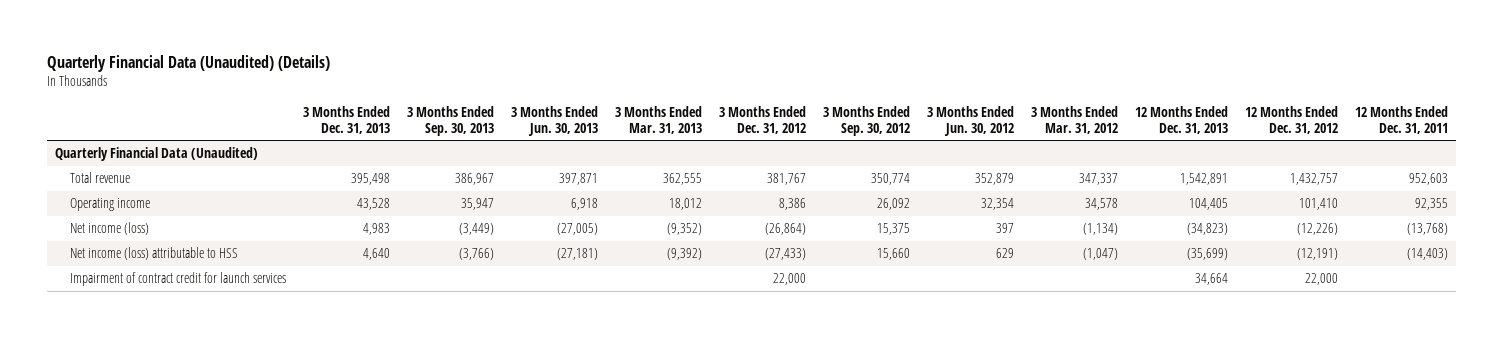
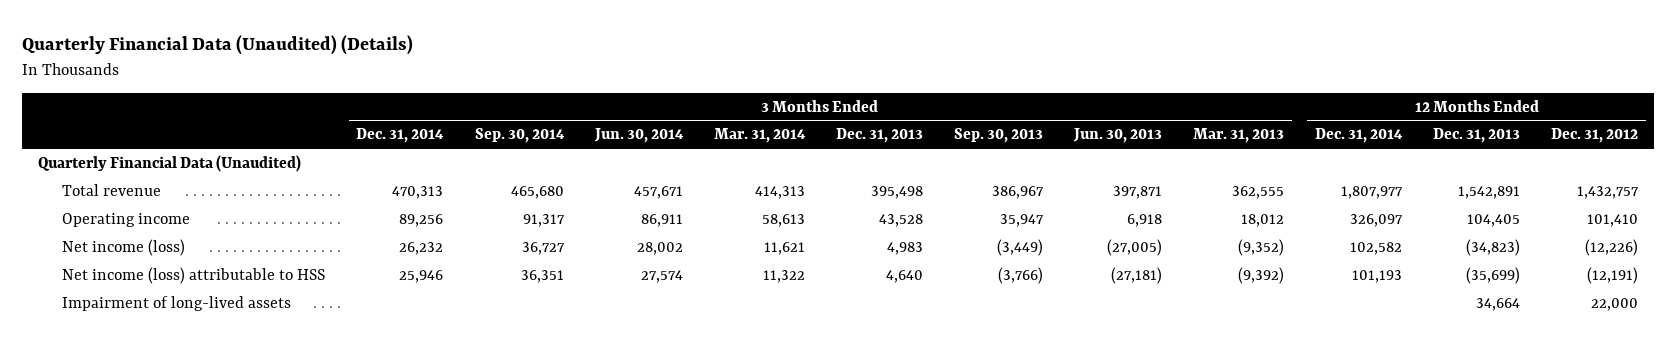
- | 3 Months Ended Dec. 31, 2013 | 3 Months Ended Sep. 30, 2013 | 3 Months Ended Jun. 30, 2013 | 3 Months Ended Mar. 31, 2013 | 3 Months Ended Dec. 31, 2012 | 3 Months Ended Sep. 30, 2012 | 3 Months Ended Jun. 30, 2012 | 3 Months Ended Mar. 31, 2012 | 12 Months Ended Dec. 31, 2013 | 12 Months Ended Dec. 31, 2012 | 12 Months Ended Dec. 31, 2011
+ | 3 Months Ended Dec. 31, 2014 | 3 Months Ended Sep. 30, 2014 | 3 Months Ended Jun. 30, 2014 | 3 Months Ended Mar. 31, 2014 | 3 Months Ended Dec. 31, 2013 | 3 Months Ended Sep. 30, 2013 | 3 Months Ended Jun. 30, 2013 | 3 Months Ended Mar. 31, 2013 | 12 Months Ended Dec. 31, 2014 | 12 Months Ended Dec. 31, 2013 | 12 Months Ended Dec. 31, 2012
- Impairment of contract credit for launch services | | | | | 22,000 | | | | 34,664 | 22,000 |
+ Impairment of long-lived assets | | | | | | | | | | 34,664 | 22,000

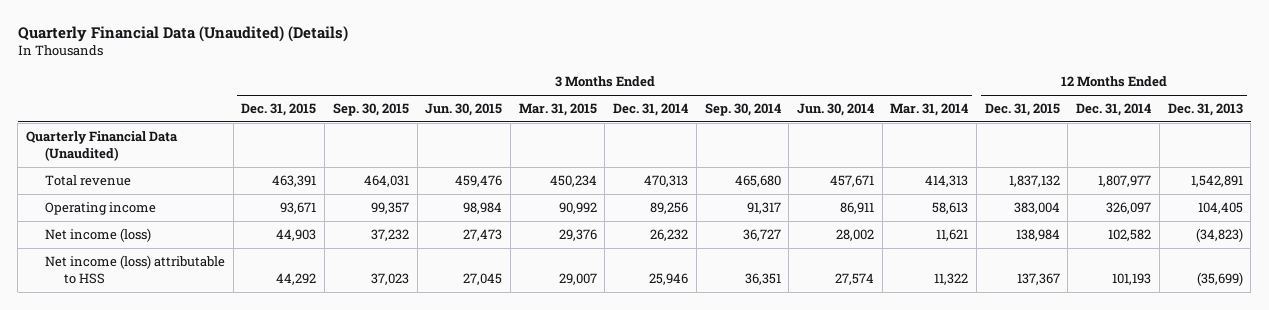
- | 3 Months Ended Dec. 31, 2014 | 3 Months Ended Sep. 30, 2014 | 3 Months Ended Jun. 30, 2014 | 3 Months Ended Mar. 31, 2014 | 3 Months Ended Dec. 31, 2013 | 3 Months Ended Sep. 30, 2013 | 3 Months Ended Jun. 30, 2013 | 3 Months Ended Mar. 31, 2013 | 12 Months Ended Dec. 31, 2014 | 12 Months Ended Dec. 31, 2013 | 12 Months Ended Dec. 31, 2012
+ | 3 Months Ended Dec. 31, 2015 | 3 Months Ended Sep. 30, 2015 | 3 Months Ended Jun. 30, 2015 | 3 Months Ended Mar. 31, 2015 | 3 Months Ended Dec. 31, 2014 | 3 Months Ended Sep. 30, 2014 | 3 Months Ended Jun. 30, 2014 | 3 Months Ended Mar. 31, 2014 | 12 Months Ended Dec. 31, 2015 | 12 Months Ended Dec. 31, 2014 | 12 Months Ended Dec. 31, 2013
- Impairment of long-lived assets | | | | | | | | | | 34,664 | 22,000

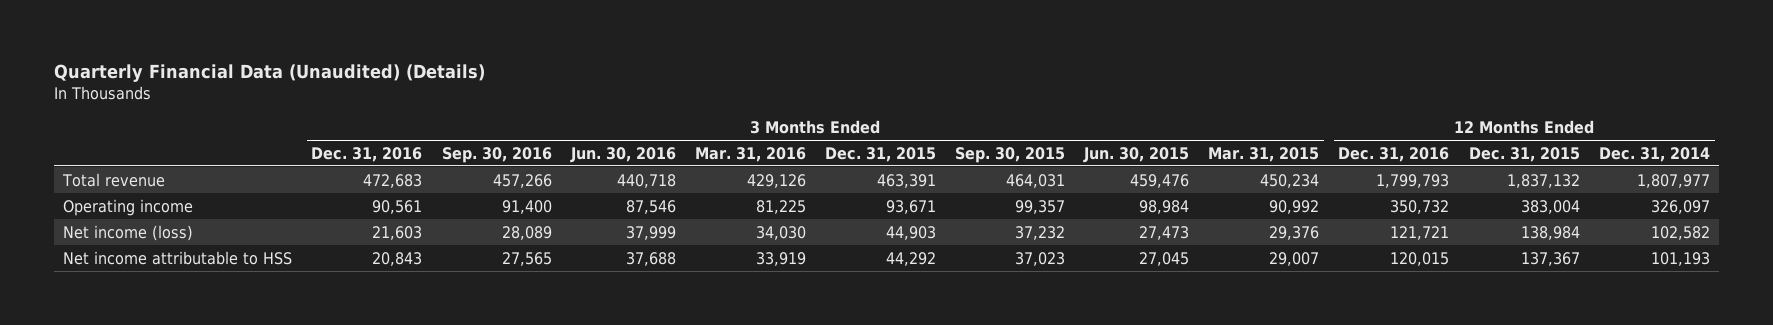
- | 3 Months Ended Dec. 31, 2015 | 3 Months Ended Sep. 30, 2015 | 3 Months Ended Jun. 30, 2015 | 3 Months Ended Mar. 31, 2015 | 3 Months Ended Dec. 31, 2014 | 3 Months Ended Sep. 30, 2014 | 3 Months Ended Jun. 30, 2014 | 3 Months Ended Mar. 31, 2014 | 12 Months Ended Dec. 31, 2015 | 12 Months Ended Dec. 31, 2014 | 12 Months Ended Dec. 31, 2013
+ | 3 Months Ended Dec. 31, 2016 | 3 Months Ended Sep. 30, 2016 | 3 Months Ended Jun. 30, 2016 | 3 Months Ended Mar. 31, 2016 | 3 Months Ended Dec. 31, 2015 | 3 Months Ended Sep. 30, 2015 | 3 Months Ended Jun. 30, 2015 | 3 Months Ended Mar. 31, 2015 | 12 Months Ended Dec. 31, 2016 | 12 Months Ended Dec. 31, 2015 | 12 Months Ended Dec. 31, 2014
- Quarterly Financial Data (Unaudited)
- Net income (loss) attributable to HSS | 44,292 | 37,023 | 27,045 | 29,007 | 25,946 | 36,351 | 27,574 | 11,322 | 137,367 | 101,193 | (35,699)
+ Net income attributable to HSS | 20,843 | 27,565 | 37,688 | 33,919 | 44,292 | 37,023 | 27,045 | 29,007 | 120,015 | 137,367 | 101,193

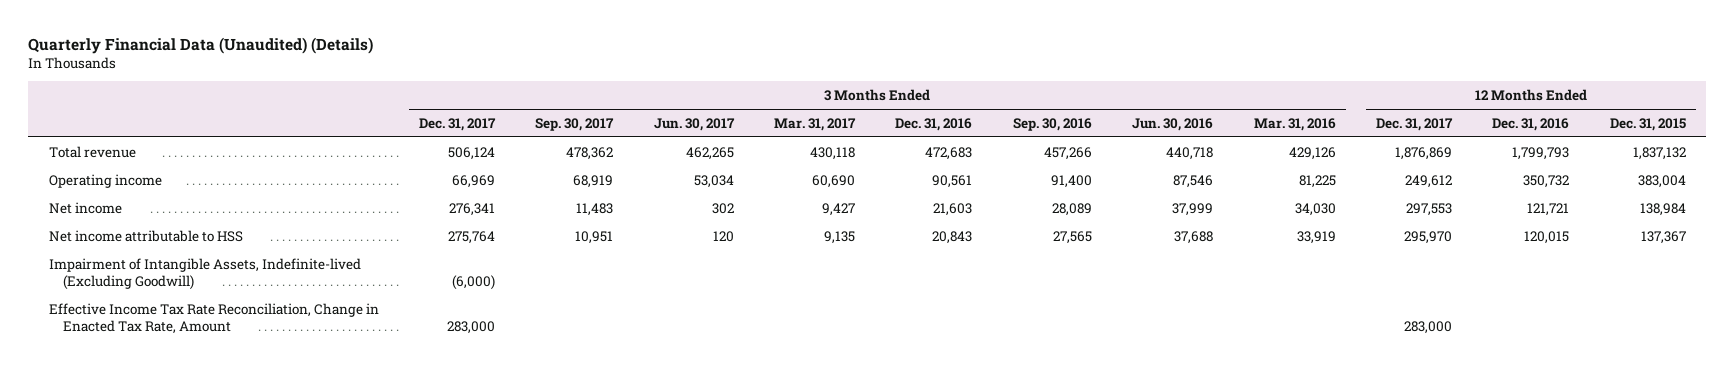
- | 3 Months Ended Dec. 31, 2016 | 3 Months Ended Sep. 30, 2016 | 3 Months Ended Jun. 30, 2016 | 3 Months Ended Mar. 31, 2016 | 3 Months Ended Dec. 31, 2015 | 3 Months Ended Sep. 30, 2015 | 3 Months Ended Jun. 30, 2015 | 3 Months Ended Mar. 31, 2015 | 12 Months Ended Dec. 31, 2016 | 12 Months Ended Dec. 31, 2015 | 12 Months Ended Dec. 31, 2014
+ | 3 Months Ended Dec. 31, 2017 | 3 Months Ended Sep. 30, 2017 | 3 Months Ended Jun. 30, 2017 | 3 Months Ended Mar. 31, 2017 | 3 Months Ended Dec. 31, 2016 | 3 Months Ended Sep. 30, 2016 | 3 Months Ended Jun. 30, 2016 | 3 Months Ended Mar. 31, 2016 | 12 Months Ended Dec. 31, 2017 | 12 Months Ended Dec. 31, 2016 | 12 Months Ended Dec. 31, 2015
- Net income (loss) | 21,603 | 28,089 | 37,999 | 34,030 | 44,903 | 37,232 | 27,473 | 29,376 | 121,721 | 138,984 | 102,582
+ Net income | 276,341 | 11,483 | 302 | 9,427 | 21,603 | 28,089 | 37,999 | 34,030 | 297,553 | 121,721 | 138,984
+ Impairment of Intangible Assets, Indefinite-lived (Excluding Goodwill) | (6,000) | | | | | | | | | |
+ Effective Income Tax Rate Reconciliation, Change in Enacted Tax Rate, Amount | 283,000 | | | | | | | | 283,000 | |

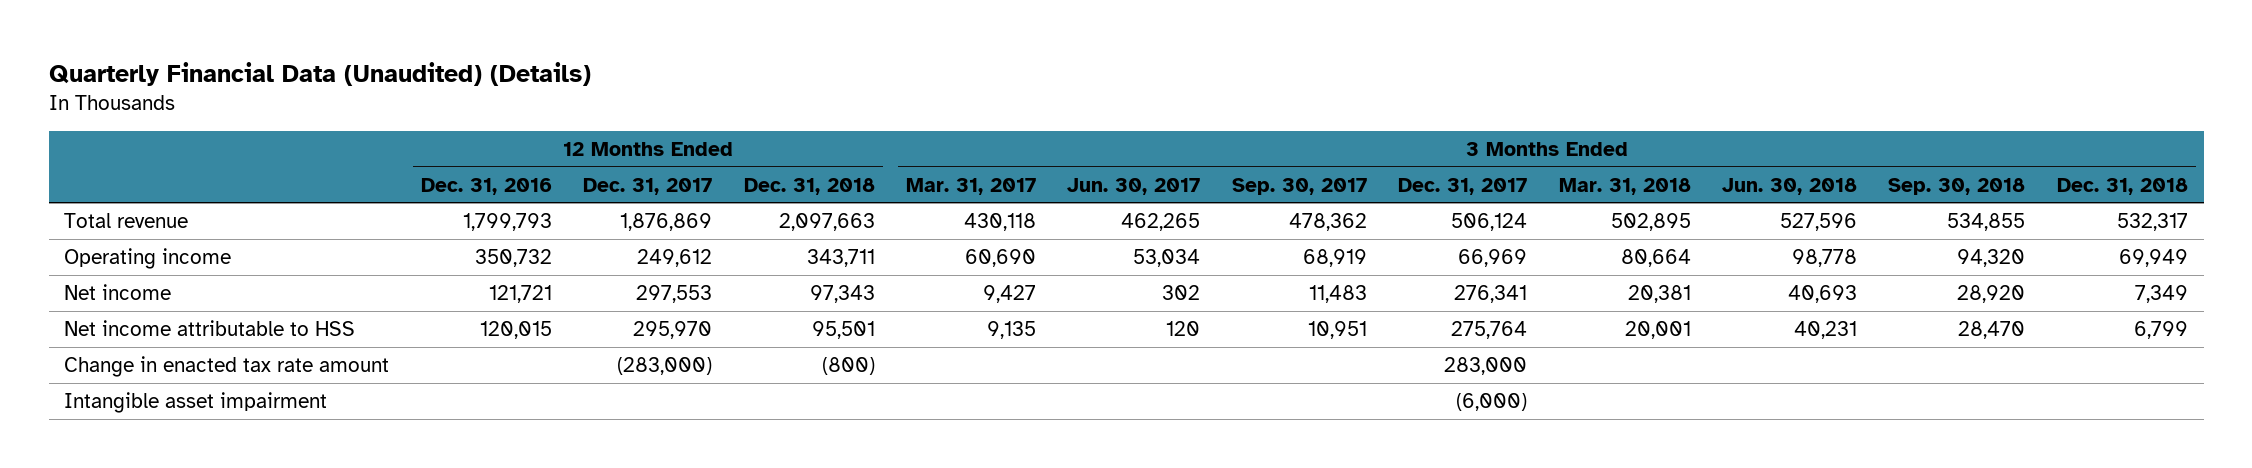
- | 3 Months Ended Dec. 31, 2017 | 3 Months Ended Sep. 30, 2017 | 3 Months Ended Jun. 30, 2017 | 3 Months Ended Mar. 31, 2017 | 3 Months Ended Dec. 31, 2016 | 3 Months Ended Sep. 30, 2016 | 3 Months Ended Jun. 30, 2016 | 3 Months Ended Mar. 31, 2016 | 12 Months Ended Dec. 31, 2017 | 12 Months Ended Dec. 31, 2016 | 12 Months Ended Dec. 31, 2015
+ | 12 Months Ended Dec. 31, 2016 | 12 Months Ended Dec. 31, 2017 | 12 Months Ended Dec. 31, 2018 | 3 Months Ended Mar. 31, 2017 | 3 Months Ended Jun. 30, 2017 | 3 Months Ended Sep. 30, 2017 | 3 Months Ended Dec. 31, 2017 | 3 Months Ended Mar. 31, 2018 | 3 Months Ended Jun. 30, 2018 | 3 Months Ended Sep. 30, 2018 | 3 Months Ended Dec. 31, 2018
- Impairment of Intangible Assets, Indefinite-lived (Excluding Goodwill) | (6,000) | | | | | | | | | |
- Effective Income Tax Rate Reconciliation, Change in Enacted Tax Rate, Amount | 283,000 | | | | | | | | 283,000 | |
+ Change in enacted tax rate amount | | (283,000) | (800) | | | | 283,000 | | | |
+ Intangible asset impairment | | | | | | | (6,000) | | | |

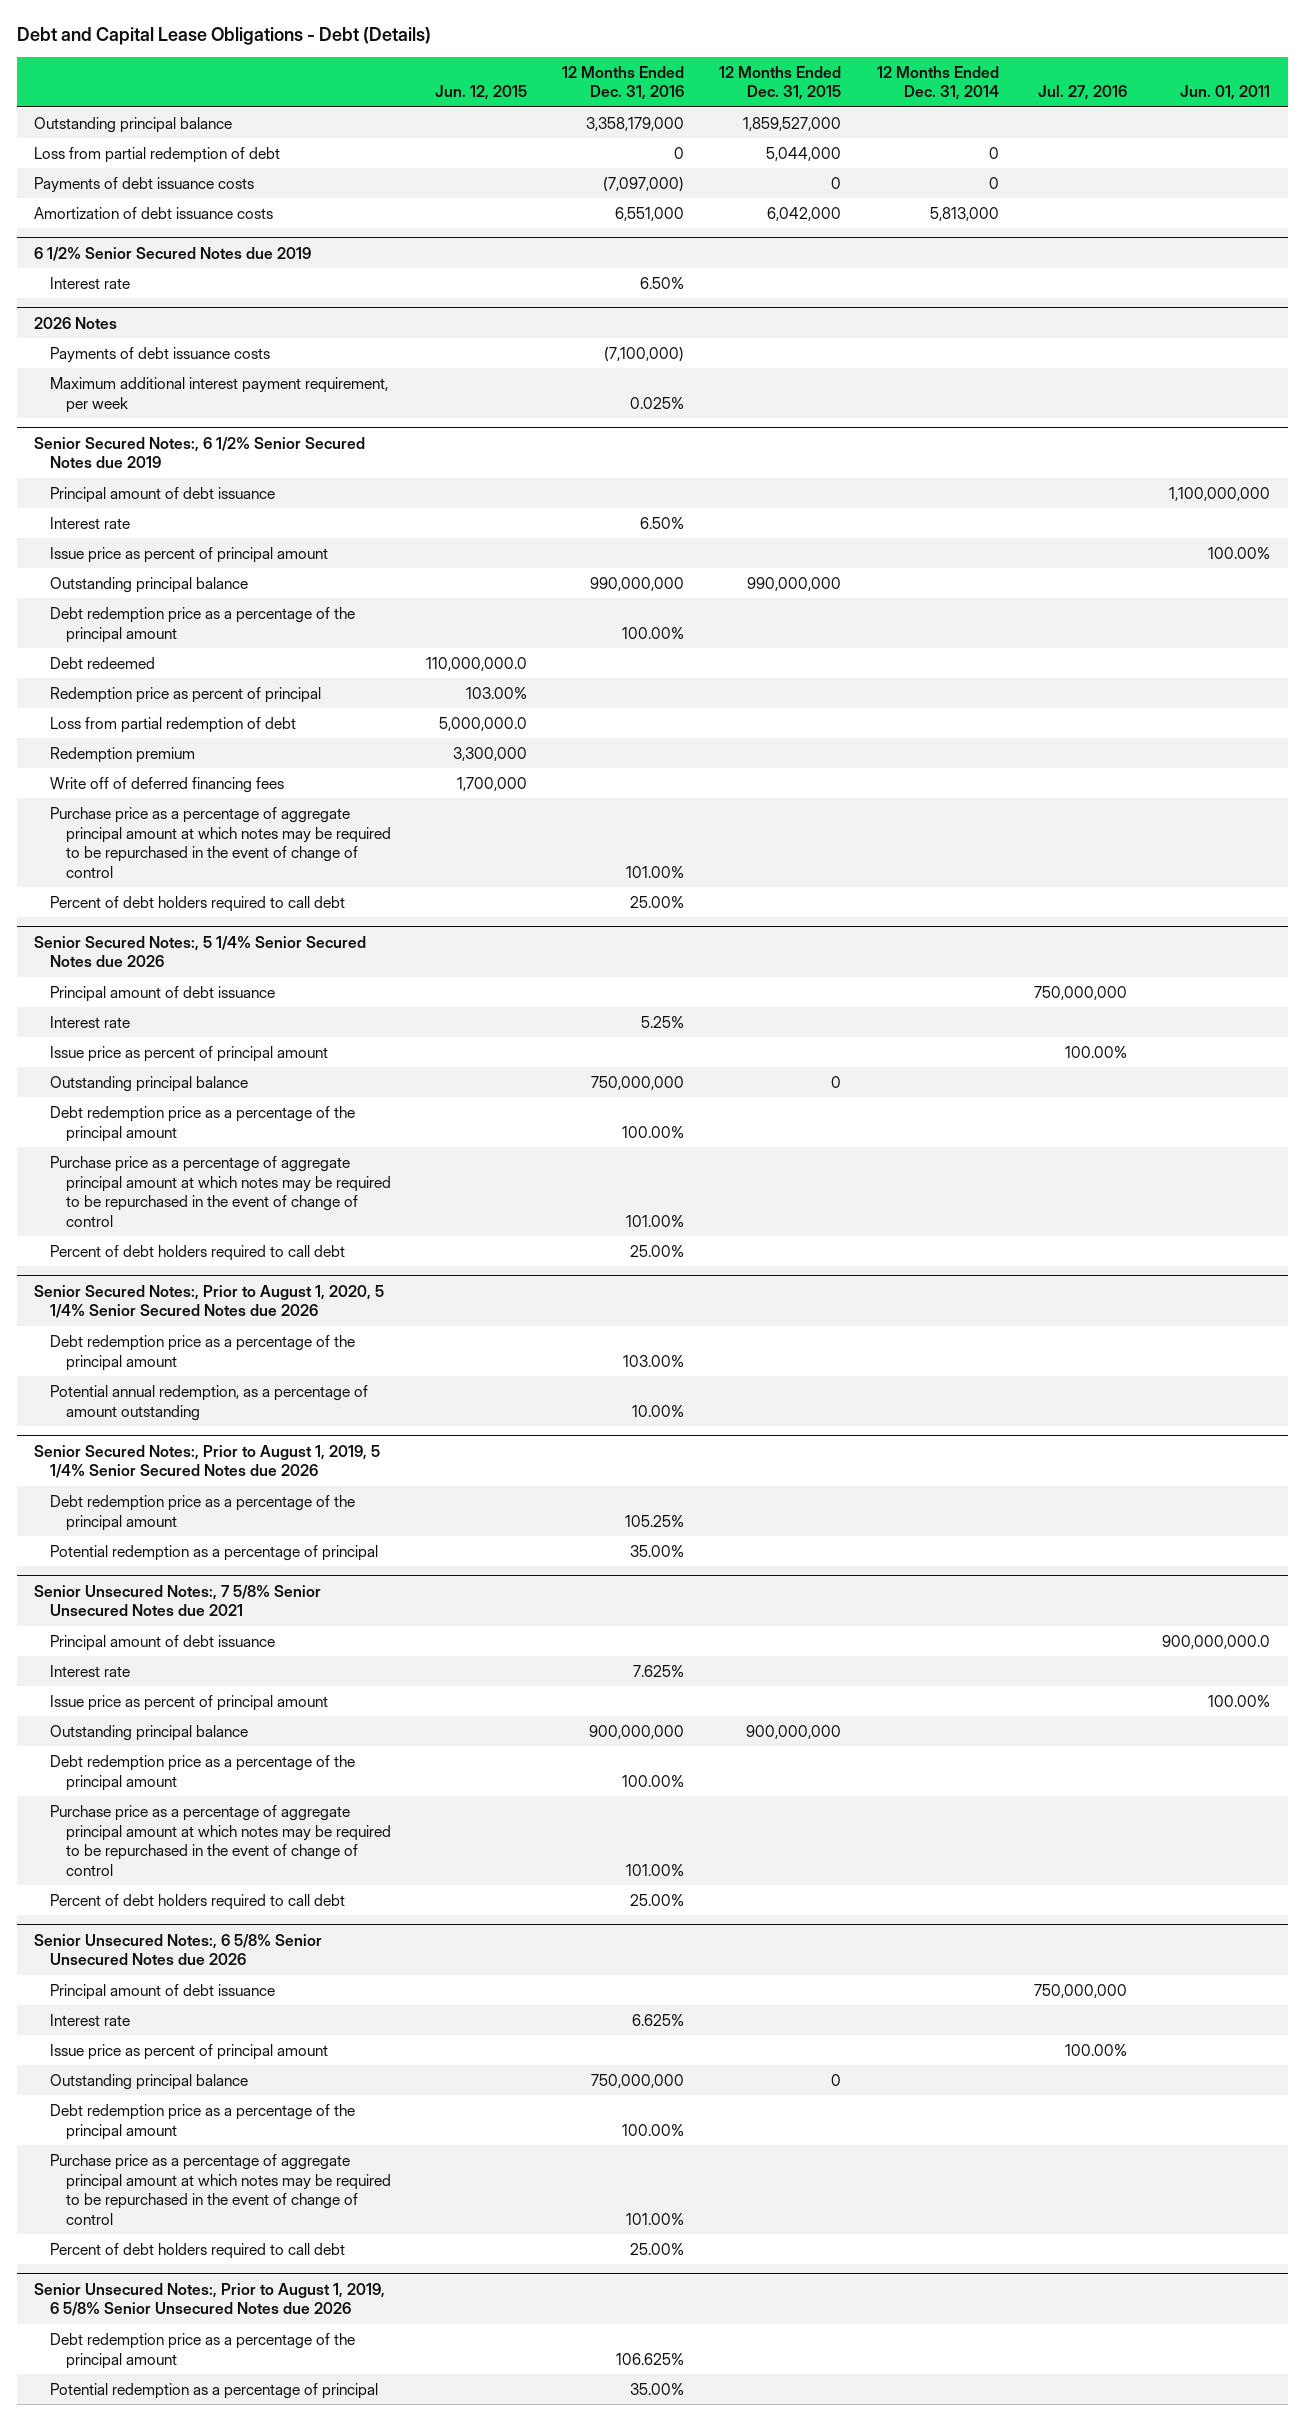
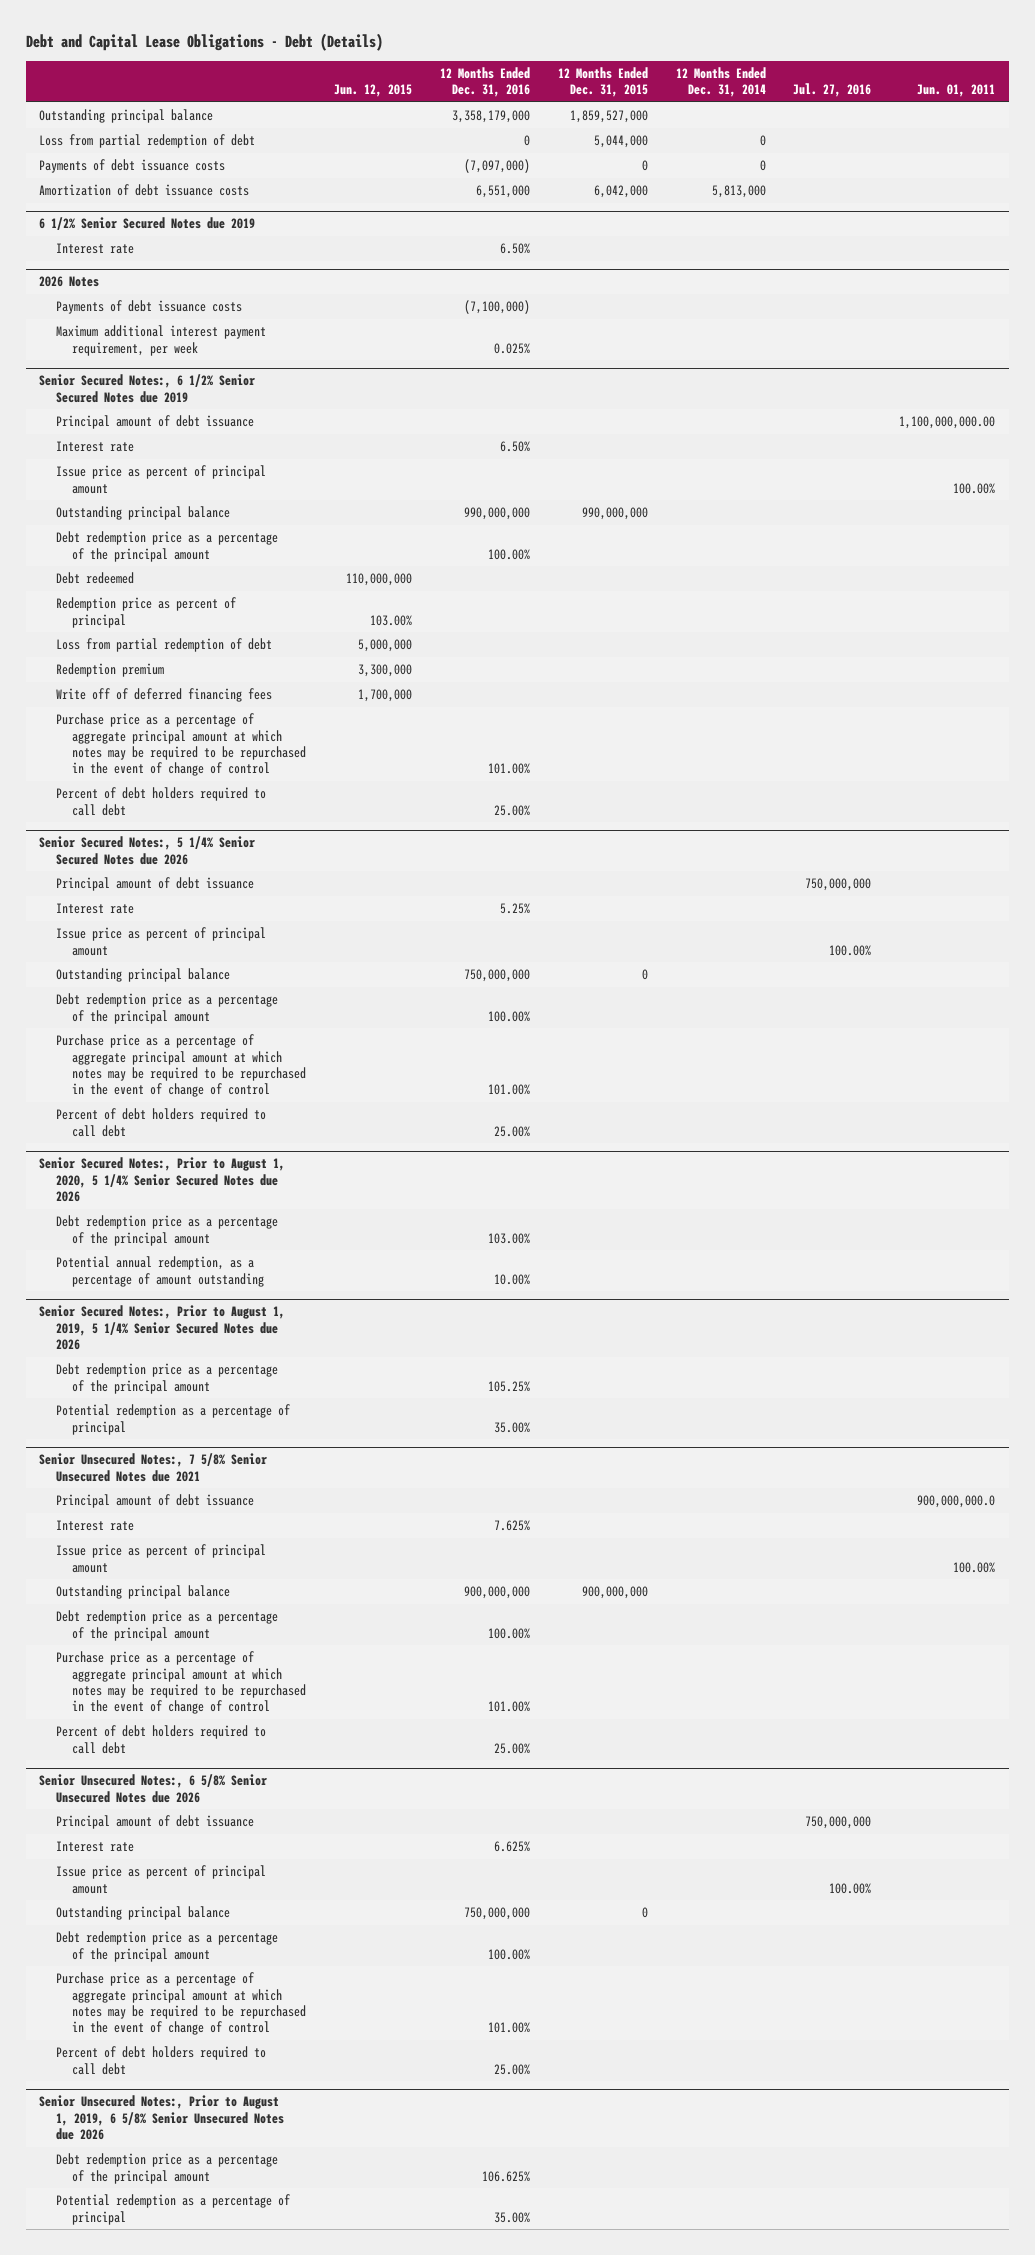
@ Senior Secured Notes:, 6 1/2% Senior Secured Notes due 2019
- Principal amount of debt issuance | | | | | | 1,100,000,000
+ Principal amount of debt issuance | | | | | | 1,100,000,000.00
- Debt redeemed | 110,000,000.0 | | | | |
+ Debt redeemed | 110,000,000 | | | | |
- Loss from partial redemption of debt | 5,000,000.0 | | | | |
+ Loss from partial redemption of debt | 5,000,000 | | | | |

